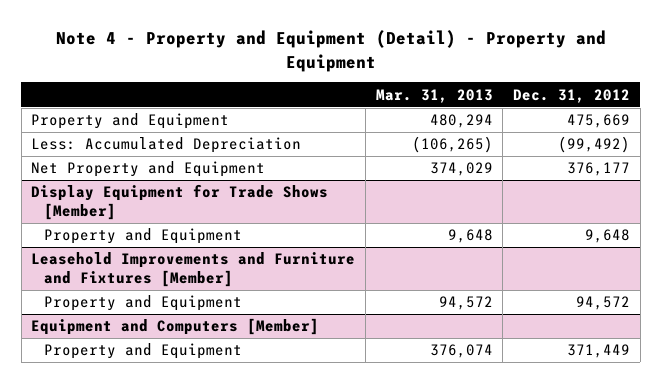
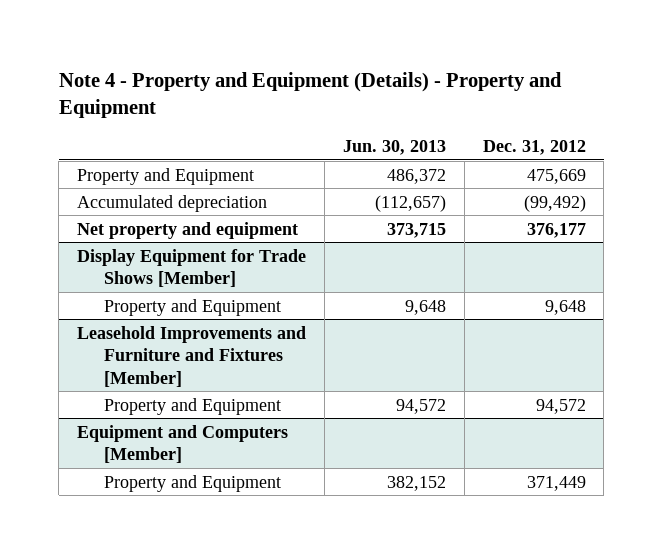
- Note 4 - Property and Equipment (Detail) - Property and Equipment
+ Note 4 - Property and Equipment (Details) - Property and Equipment
- | Mar. 31, 2013 | Dec. 31, 2012
+ | Jun. 30, 2013 | Dec. 31, 2012
- Less: Accumulated Depreciation | (106,265) | (99,492)
- Net Property and Equipment | 374,029 | 376,177
+ Accumulated depreciation | (112,657) | (99,492)
+ Net property and equipment | 373,715 | 376,177

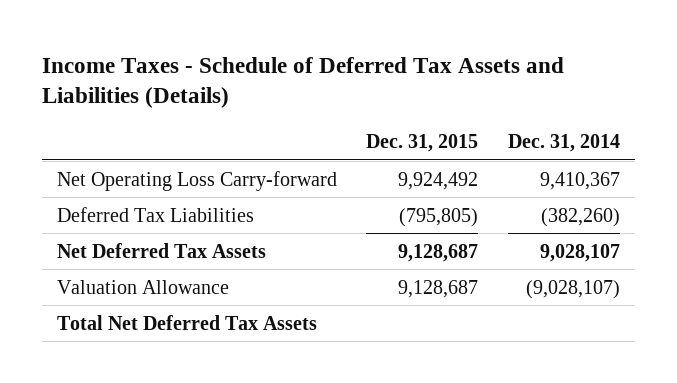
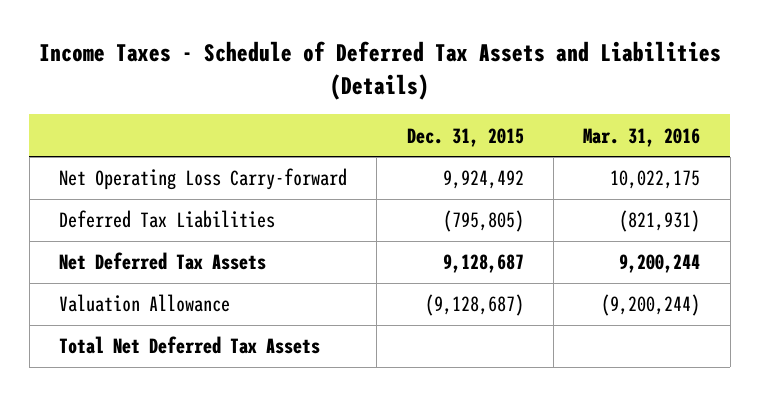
- | Dec. 31, 2015 | Dec. 31, 2014
+ | Dec. 31, 2015 | Mar. 31, 2016
- Valuation Allowance | 9,128,687 | (9,028,107)
+ Valuation Allowance | (9,128,687) | (9,200,244)

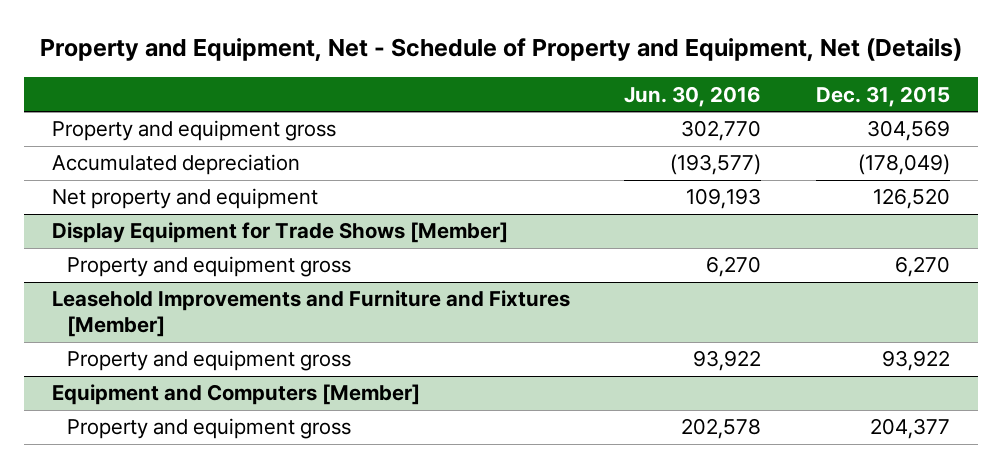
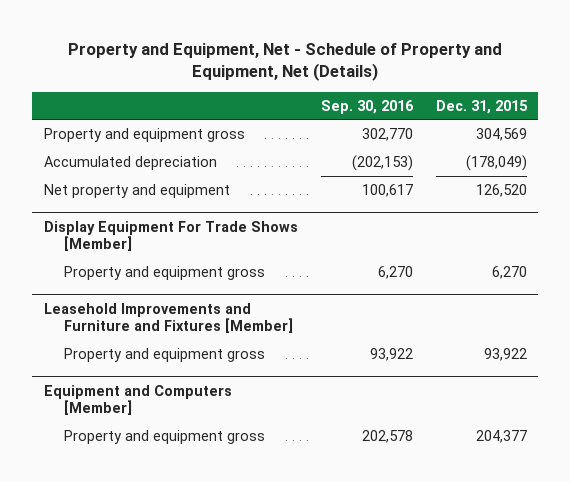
- | Jun. 30, 2016 | Dec. 31, 2015
+ | Sep. 30, 2016 | Dec. 31, 2015
- Display Equipment for Trade Shows [Member]
+ Display Equipment For Trade Shows [Member]

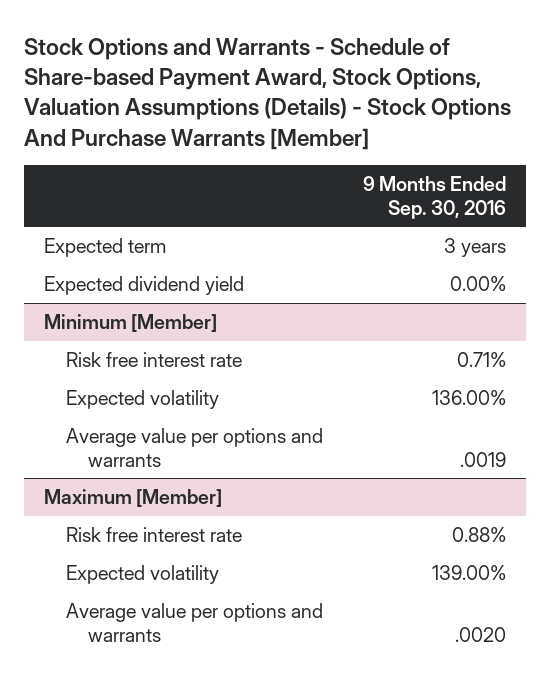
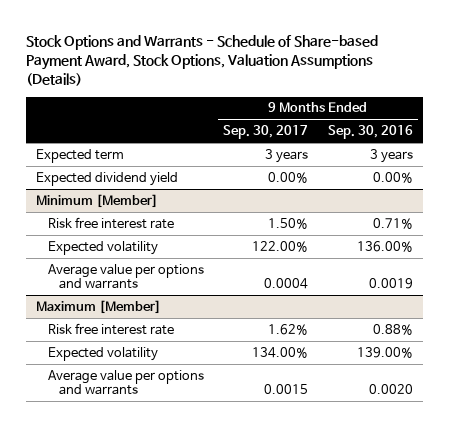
- Stock Options and Warrants - Schedule of Share-based Payment Award, Stock Options, Valuation Assumptions (Details) - Stock Options And Purchase Warrants [Member]
+ Stock Options and Warrants - Schedule of Share-based Payment Award, Stock Options, Valuation Assumptions (Details)
- | 9 Months Ended Sep. 30, 2016
+ | 9 Months Ended Sep. 30, 2017 | 9 Months Ended Sep. 30, 2016
@ Minimum [Member]
- Average value per options and warrants | .0019
+ Average value per options and warrants | 0.0004 | 0.0019
@ Maximum [Member]
- Average value per options and warrants | .0020
+ Average value per options and warrants | 0.0015 | 0.0020

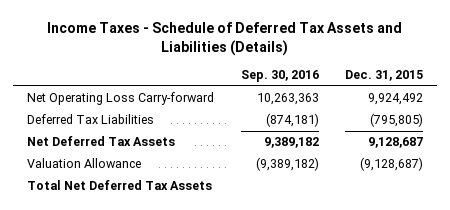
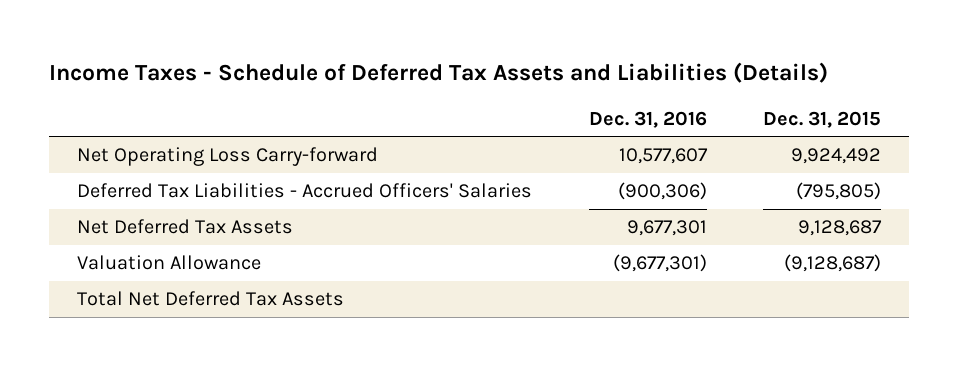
- | Sep. 30, 2016 | Dec. 31, 2015
+ | Dec. 31, 2016 | Dec. 31, 2015
- Deferred Tax Liabilities | (874,181) | (795,805)
+ Deferred Tax Liabilities - Accrued Officers' Salaries | (900,306) | (795,805)

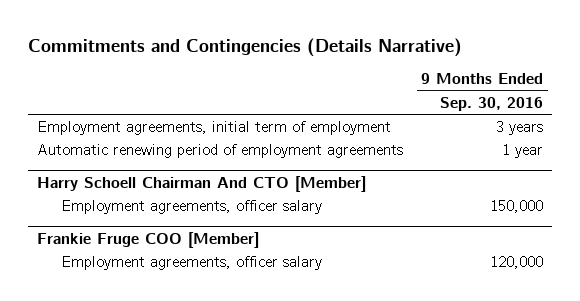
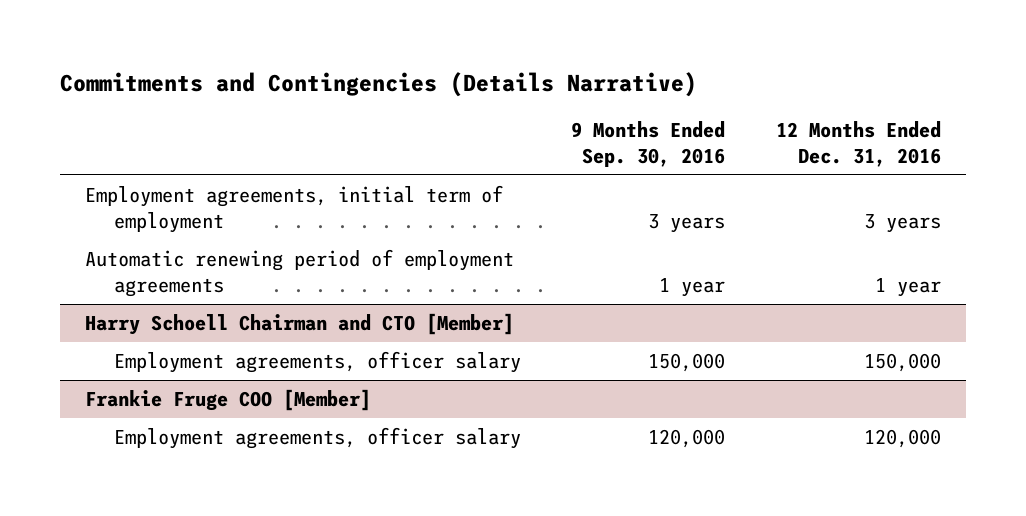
- | 9 Months Ended Sep. 30, 2016
+ | 9 Months Ended Sep. 30, 2016 | 12 Months Ended Dec. 31, 2016
- Harry Schoell Chairman And CTO [Member]
+ Harry Schoell Chairman and CTO [Member]

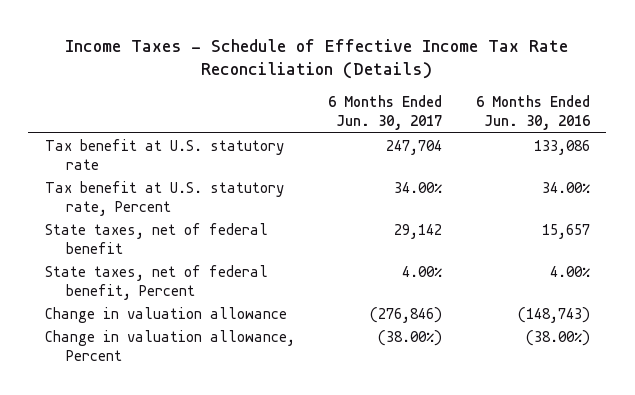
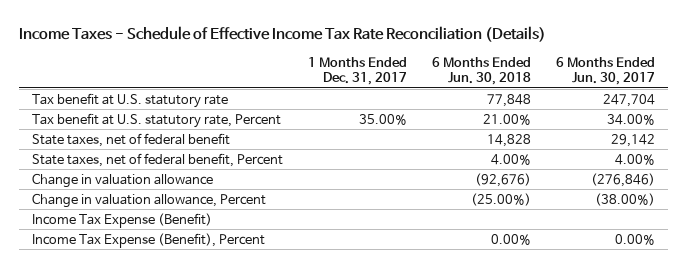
- | 6 Months Ended Jun. 30, 2017 | 6 Months Ended Jun. 30, 2016
+ | 1 Months Ended Dec. 31, 2017 | 6 Months Ended Jun. 30, 2018 | 6 Months Ended Jun. 30, 2017
+ Income Tax Expense (Benefit)
+ Income Tax Expense (Benefit), Percent | | 0.00% | 0.00%

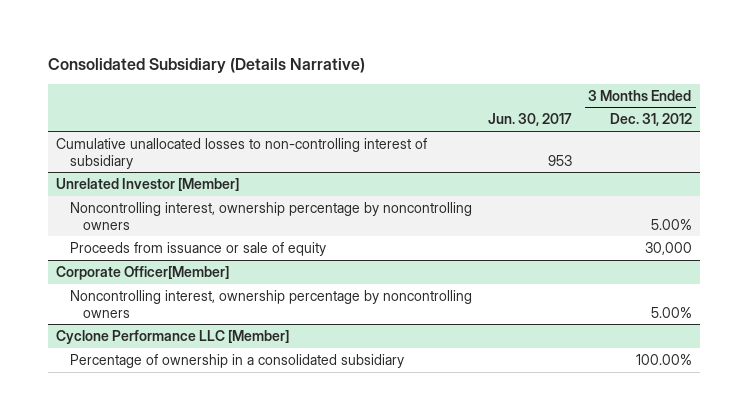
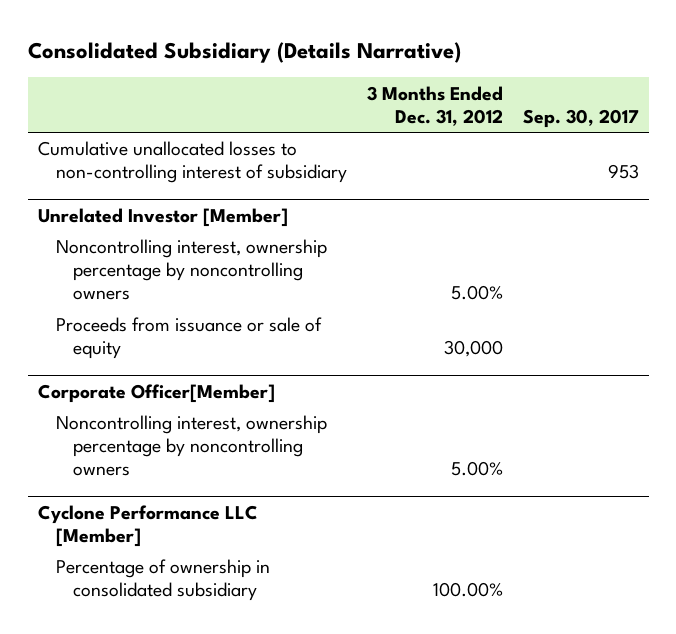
- | Jun. 30, 2017 | 3 Months Ended Dec. 31, 2012
+ | 3 Months Ended Dec. 31, 2012 | Sep. 30, 2017
@ Cyclone Performance LLC [Member]
- Percentage of ownership in a consolidated subsidiary | | 100.00%
+ Percentage of ownership in consolidated subsidiary | 100.00% |

